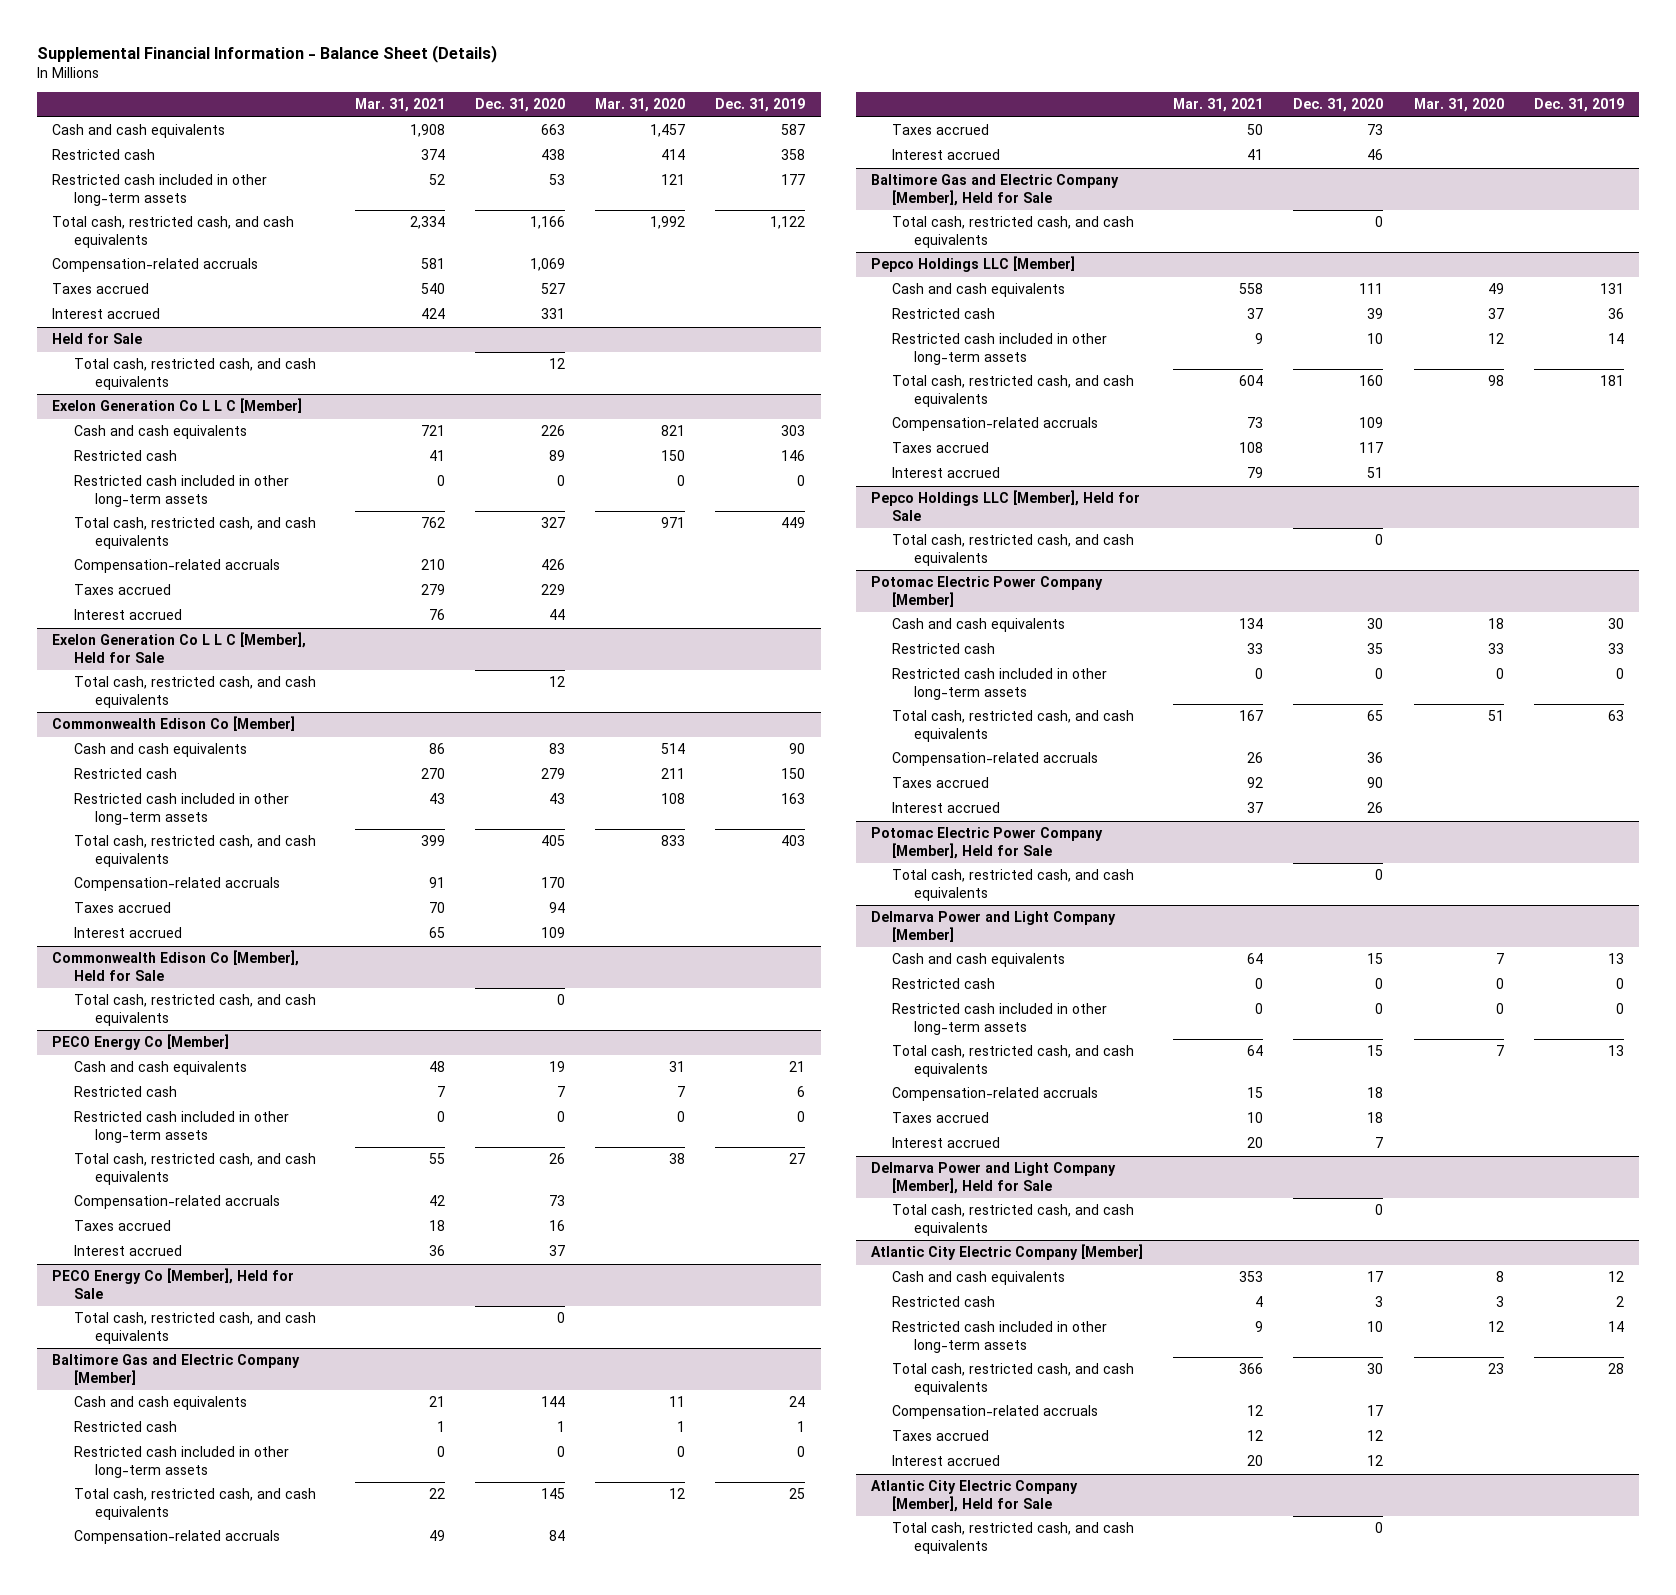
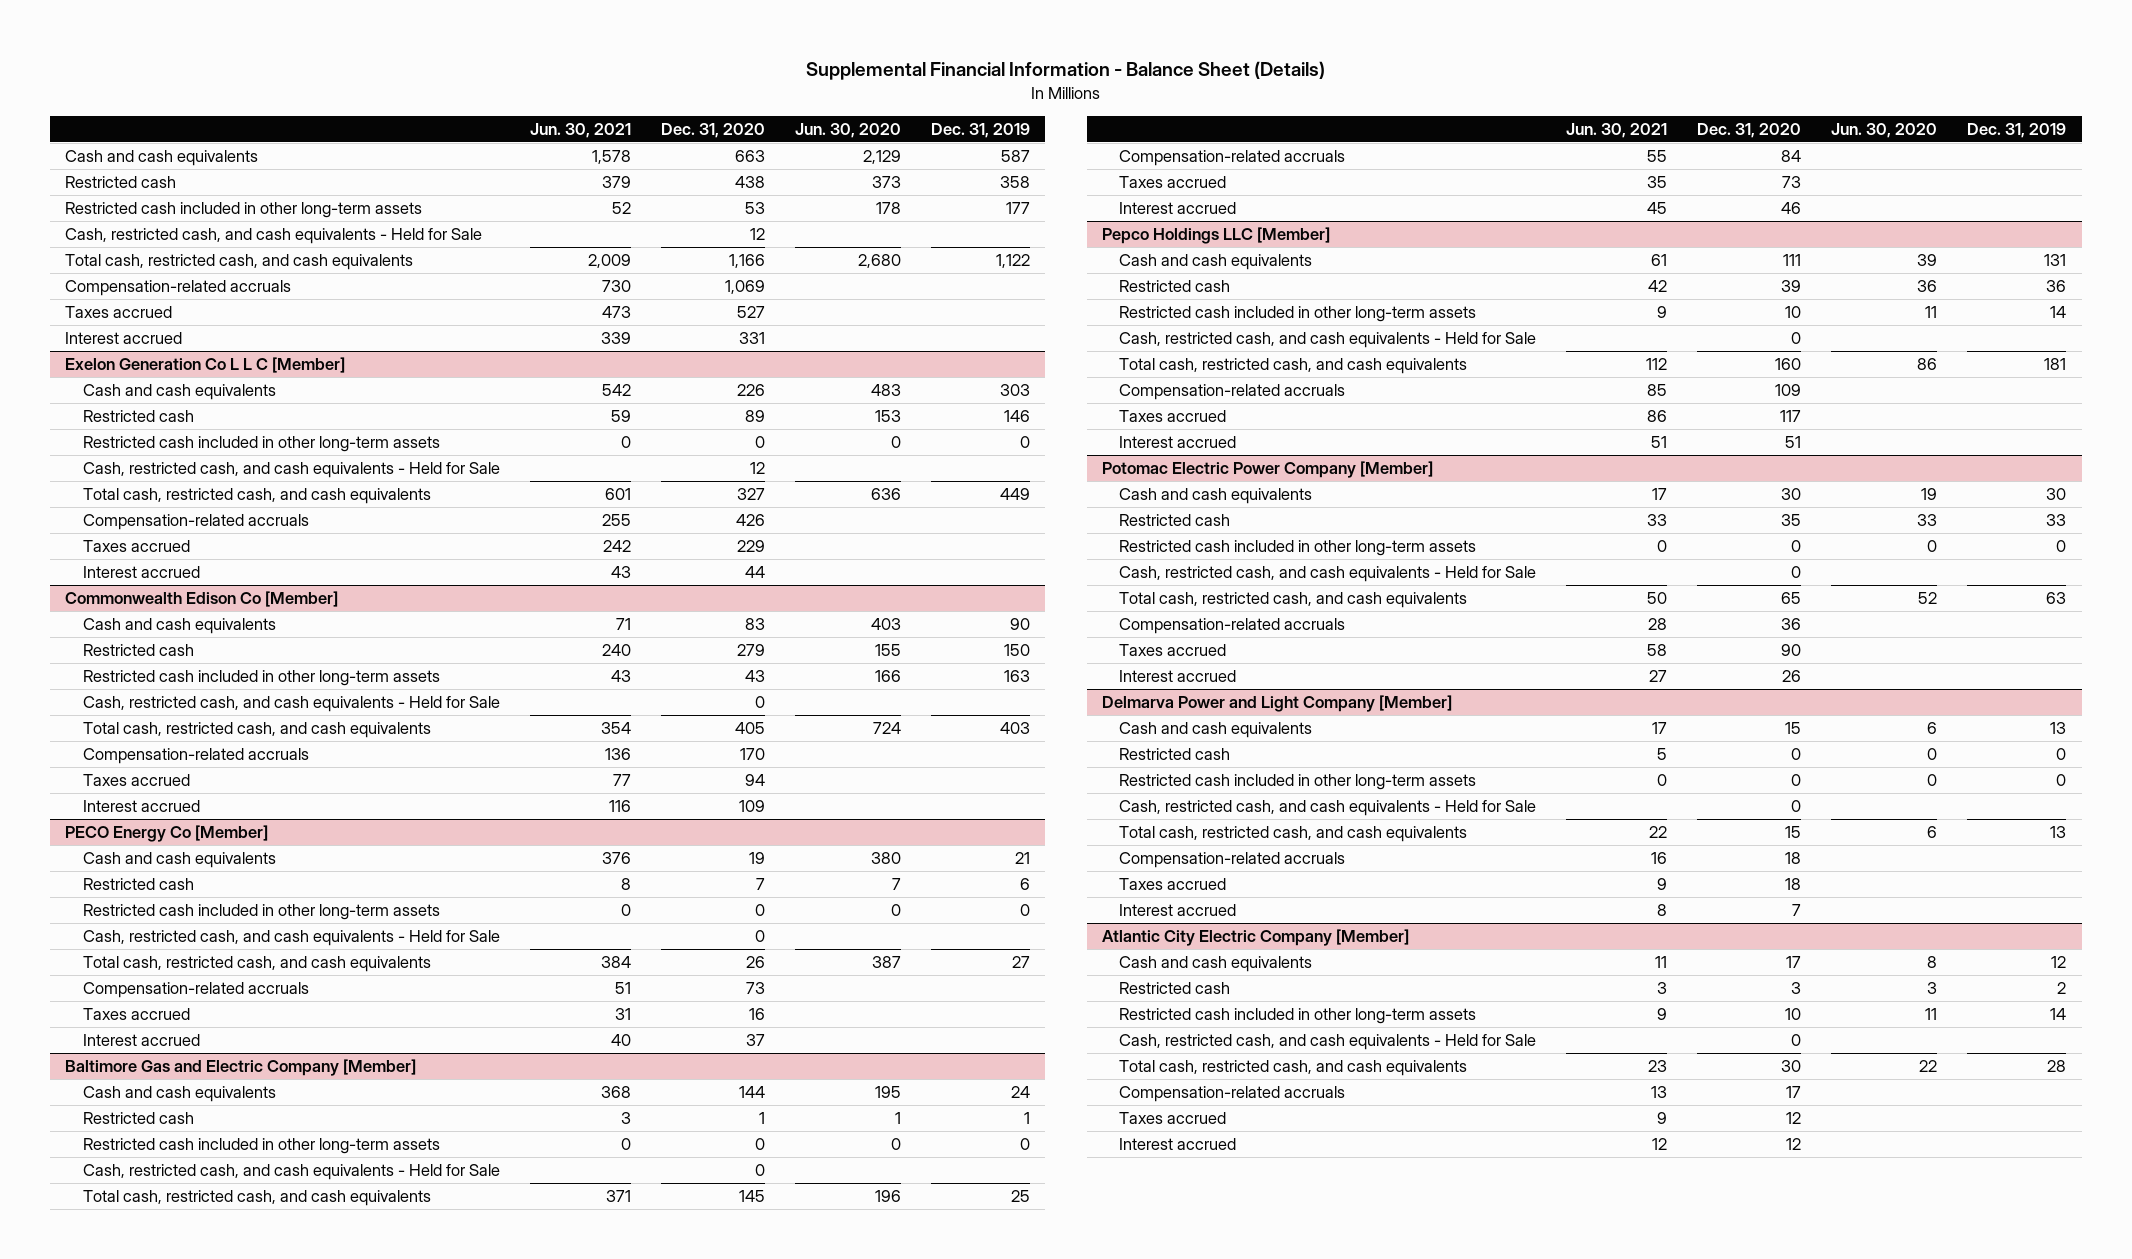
- | Mar. 31, 2021 | Dec. 31, 2020 | Mar. 31, 2020 | Dec. 31, 2019
+ | Jun. 30, 2021 | Dec. 31, 2020 | Jun. 30, 2020 | Dec. 31, 2019
+ Cash, restricted cash, and cash equivalents - Held for Sale | | 12 | |
- Held for Sale
- Total cash, restricted cash, and cash equivalents | | 12 | |
@ Exelon Generation Co L L C [Member]
+ Cash, restricted cash, and cash equivalents - Held for Sale | | 12 | |
- Exelon Generation Co L L C [Member], Held for Sale
- Total cash, restricted cash, and cash equivalents | | 12 | |
@ Commonwealth Edison Co [Member]
+ Cash, restricted cash, and cash equivalents - Held for Sale | | 0 | |
- Commonwealth Edison Co [Member], Held for Sale
- Total cash, restricted cash, and cash equivalents | | 0 | |
@ PECO Energy Co [Member]
+ Cash, restricted cash, and cash equivalents - Held for Sale | | 0 | |
- PECO Energy Co [Member], Held for Sale
- Total cash, restricted cash, and cash equivalents | | 0 | |
@ Baltimore Gas and Electric Company [Member]
+ Cash, restricted cash, and cash equivalents - Held for Sale | | 0 | |
- Baltimore Gas and Electric Company [Member], Held for Sale
- Total cash, restricted cash, and cash equivalents | | 0 | |
@ Pepco Holdings LLC [Member]
+ Cash, restricted cash, and cash equivalents - Held for Sale | | 0 | |
- Pepco Holdings LLC [Member], Held for Sale
- Total cash, restricted cash, and cash equivalents | | 0 | |
@ Potomac Electric Power Company [Member]
+ Cash, restricted cash, and cash equivalents - Held for Sale | | 0 | |
- Potomac Electric Power Company [Member], Held for Sale
- Total cash, restricted cash, and cash equivalents | | 0 | |
@ Delmarva Power and Light Company [Member]
+ Cash, restricted cash, and cash equivalents - Held for Sale | | 0 | |
- Delmarva Power and Light Company [Member], Held for Sale
- Total cash, restricted cash, and cash equivalents | | 0 | |
@ Atlantic City Electric Company [Member]
+ Cash, restricted cash, and cash equivalents - Held for Sale | | 0 | |
- Atlantic City Electric Company [Member], Held for Sale
- Total cash, restricted cash, and cash equivalents | | 0 | |

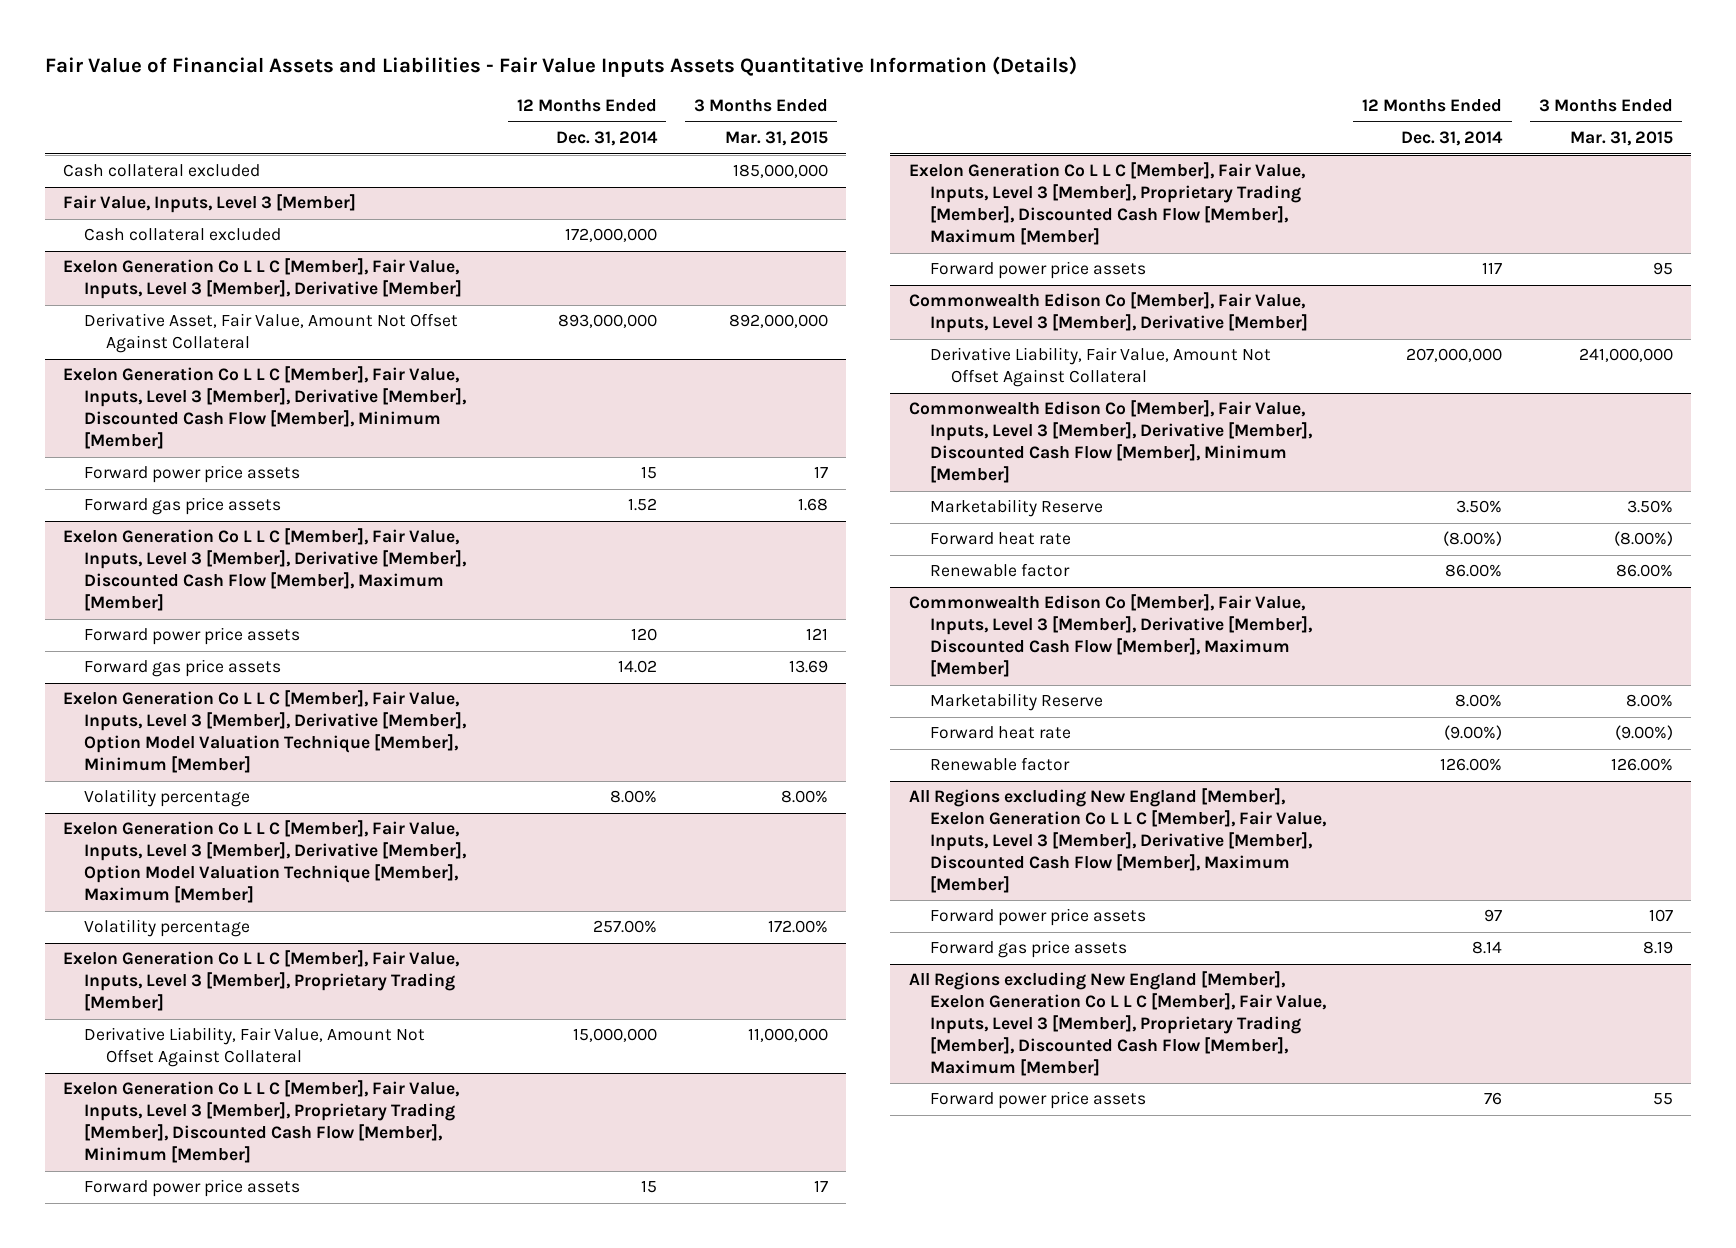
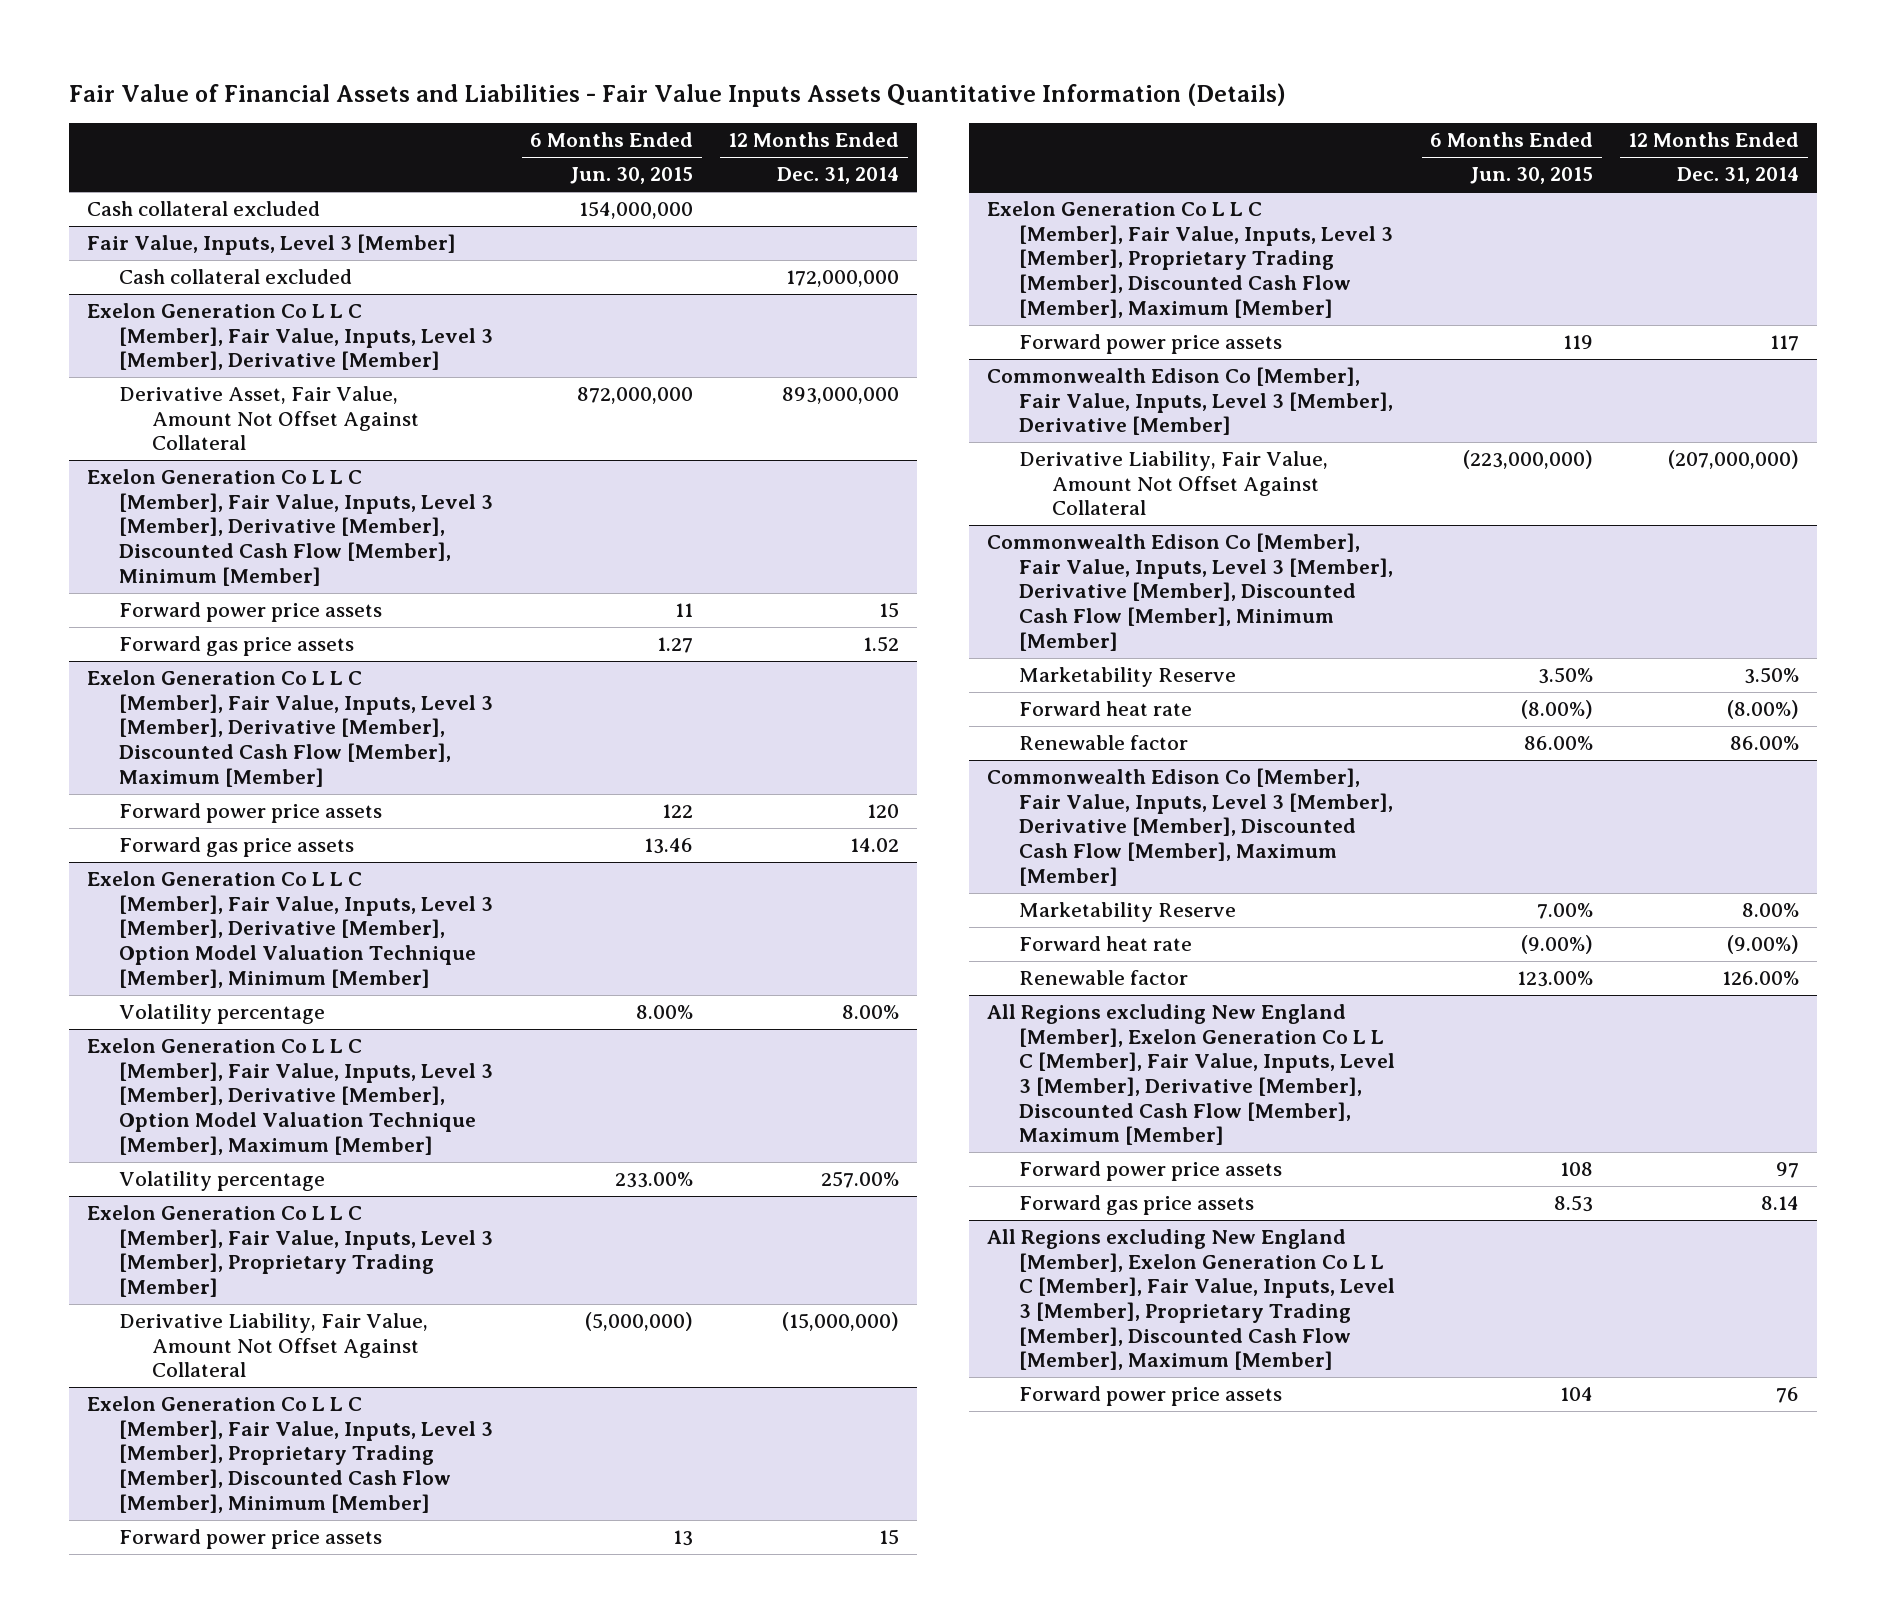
- | 12 Months Ended Dec. 31, 2014 | 3 Months Ended Mar. 31, 2015
+ | 6 Months Ended Jun. 30, 2015 | 12 Months Ended Dec. 31, 2014
@ Exelon Generation Co L L C [Member], Fair Value, Inputs, Level 3 [Member], Proprietary Trading [Member]
- Derivative Liability, Fair Value, Amount Not Offset Against Collateral | 15,000,000 | 11,000,000
+ Derivative Liability, Fair Value, Amount Not Offset Against Collateral | (5,000,000) | (15,000,000)
@ Commonwealth Edison Co [Member], Fair Value, Inputs, Level 3 [Member], Derivative [Member]
- Derivative Liability, Fair Value, Amount Not Offset Against Collateral | 207,000,000 | 241,000,000
+ Derivative Liability, Fair Value, Amount Not Offset Against Collateral | (223,000,000) | (207,000,000)

